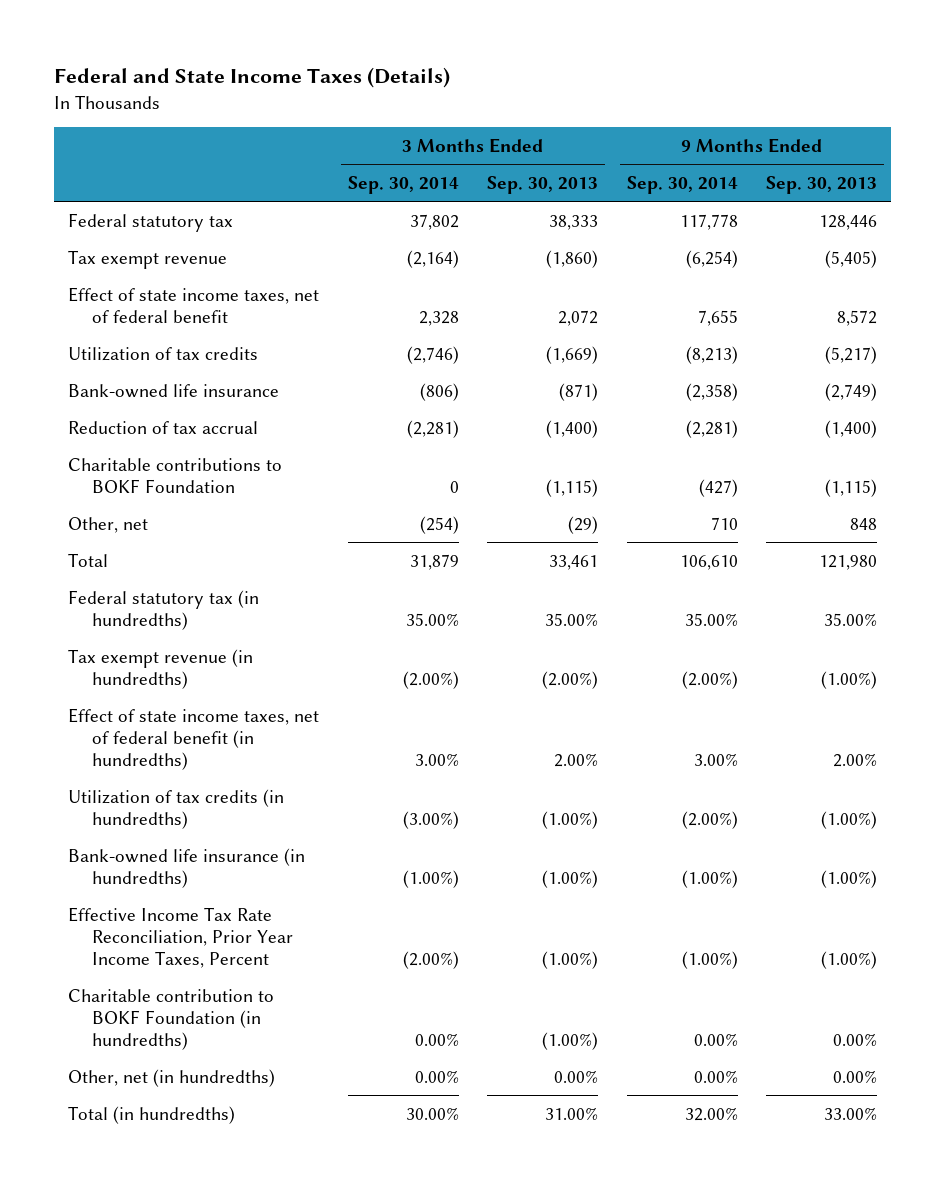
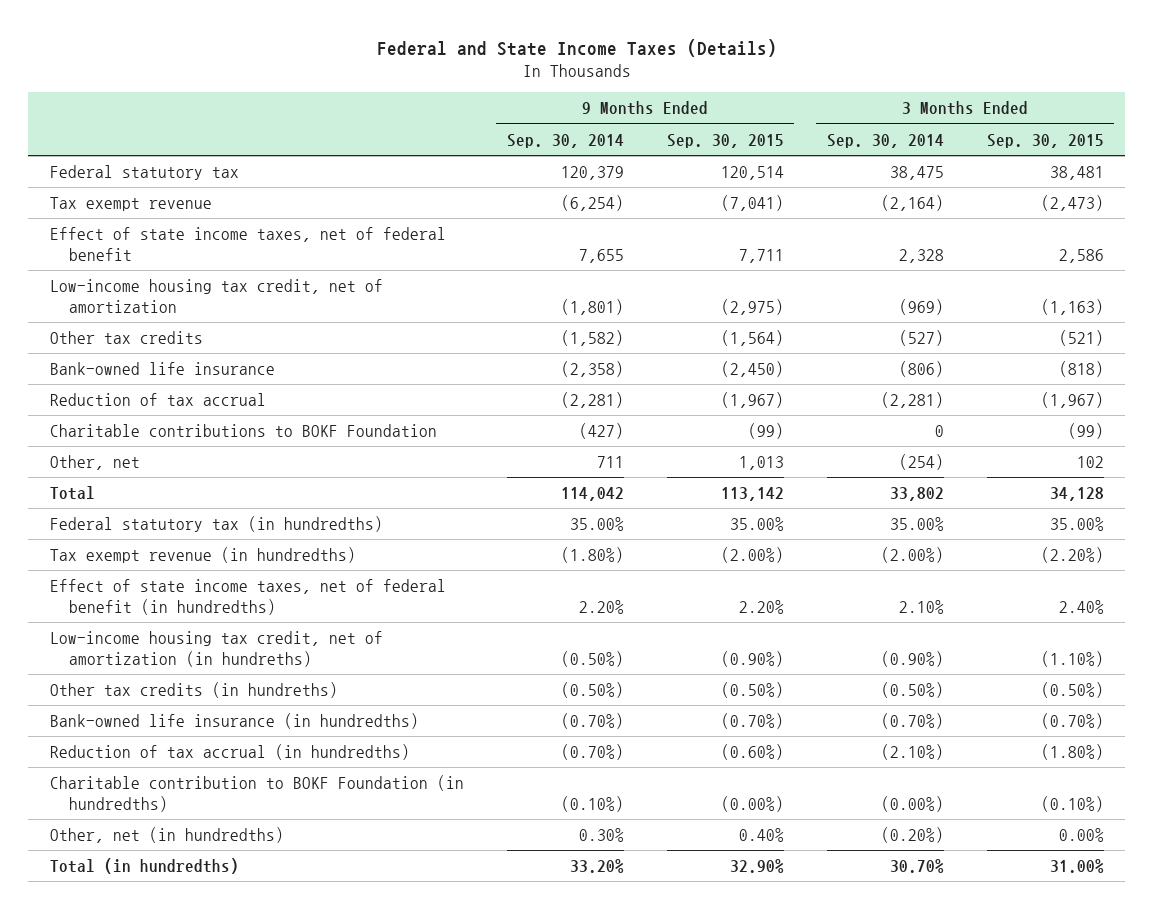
- | 3 Months Ended Sep. 30, 2014 | 3 Months Ended Sep. 30, 2013 | 9 Months Ended Sep. 30, 2014 | 9 Months Ended Sep. 30, 2013
+ | 9 Months Ended Sep. 30, 2014 | 9 Months Ended Sep. 30, 2015 | 3 Months Ended Sep. 30, 2014 | 3 Months Ended Sep. 30, 2015
- Federal statutory tax | 37,802 | 38,333 | 117,778 | 128,446
+ Federal statutory tax | 120,379 | 120,514 | 38,475 | 38,481
- Utilization of tax credits | (2,746) | (1,669) | (8,213) | (5,217)
+ Low-income housing tax credit, net of amortization | (1,801) | (2,975) | (969) | (1,163)
+ Other tax credits | (1,582) | (1,564) | (527) | (521)
- Other, net | (254) | (29) | 710 | 848
- Total | 31,879 | 33,461 | 106,610 | 121,980
+ Other, net | 711 | 1,013 | (254) | 102
+ Total | 114,042 | 113,142 | 33,802 | 34,128
- Tax exempt revenue (in hundredths) | (2.00%) | (2.00%) | (2.00%) | (1.00%)
- Effect of state income taxes, net of federal benefit (in hundredths) | 3.00% | 2.00% | 3.00% | 2.00%
- Utilization of tax credits (in hundredths) | (3.00%) | (1.00%) | (2.00%) | (1.00%)
- Bank-owned life insurance (in hundredths) | (1.00%) | (1.00%) | (1.00%) | (1.00%)
- Effective Income Tax Rate Reconciliation, Prior Year Income Taxes, Percent | (2.00%) | (1.00%) | (1.00%) | (1.00%)
- Charitable contribution to BOKF Foundation (in hundredths) | 0.00% | (1.00%) | 0.00% | 0.00%
- Other, net (in hundredths) | 0.00% | 0.00% | 0.00% | 0.00%
- Total (in hundredths) | 30.00% | 31.00% | 32.00% | 33.00%
+ Tax exempt revenue (in hundredths) | (1.80%) | (2.00%) | (2.00%) | (2.20%)
+ Effect of state income taxes, net of federal benefit (in hundredths) | 2.20% | 2.20% | 2.10% | 2.40%
+ Low-income housing tax credit, net of amortization (in hundreths) | (0.50%) | (0.90%) | (0.90%) | (1.10%)
+ Other tax credits (in hundreths) | (0.50%) | (0.50%) | (0.50%) | (0.50%)
+ Bank-owned life insurance (in hundredths) | (0.70%) | (0.70%) | (0.70%) | (0.70%)
+ Reduction of tax accrual (in hundredths) | (0.70%) | (0.60%) | (2.10%) | (1.80%)
+ Charitable contribution to BOKF Foundation (in hundredths) | (0.10%) | (0.00%) | (0.00%) | (0.10%)
+ Other, net (in hundredths) | 0.30% | 0.40% | (0.20%) | 0.00%
+ Total (in hundredths) | 33.20% | 32.90% | 30.70% | 31.00%

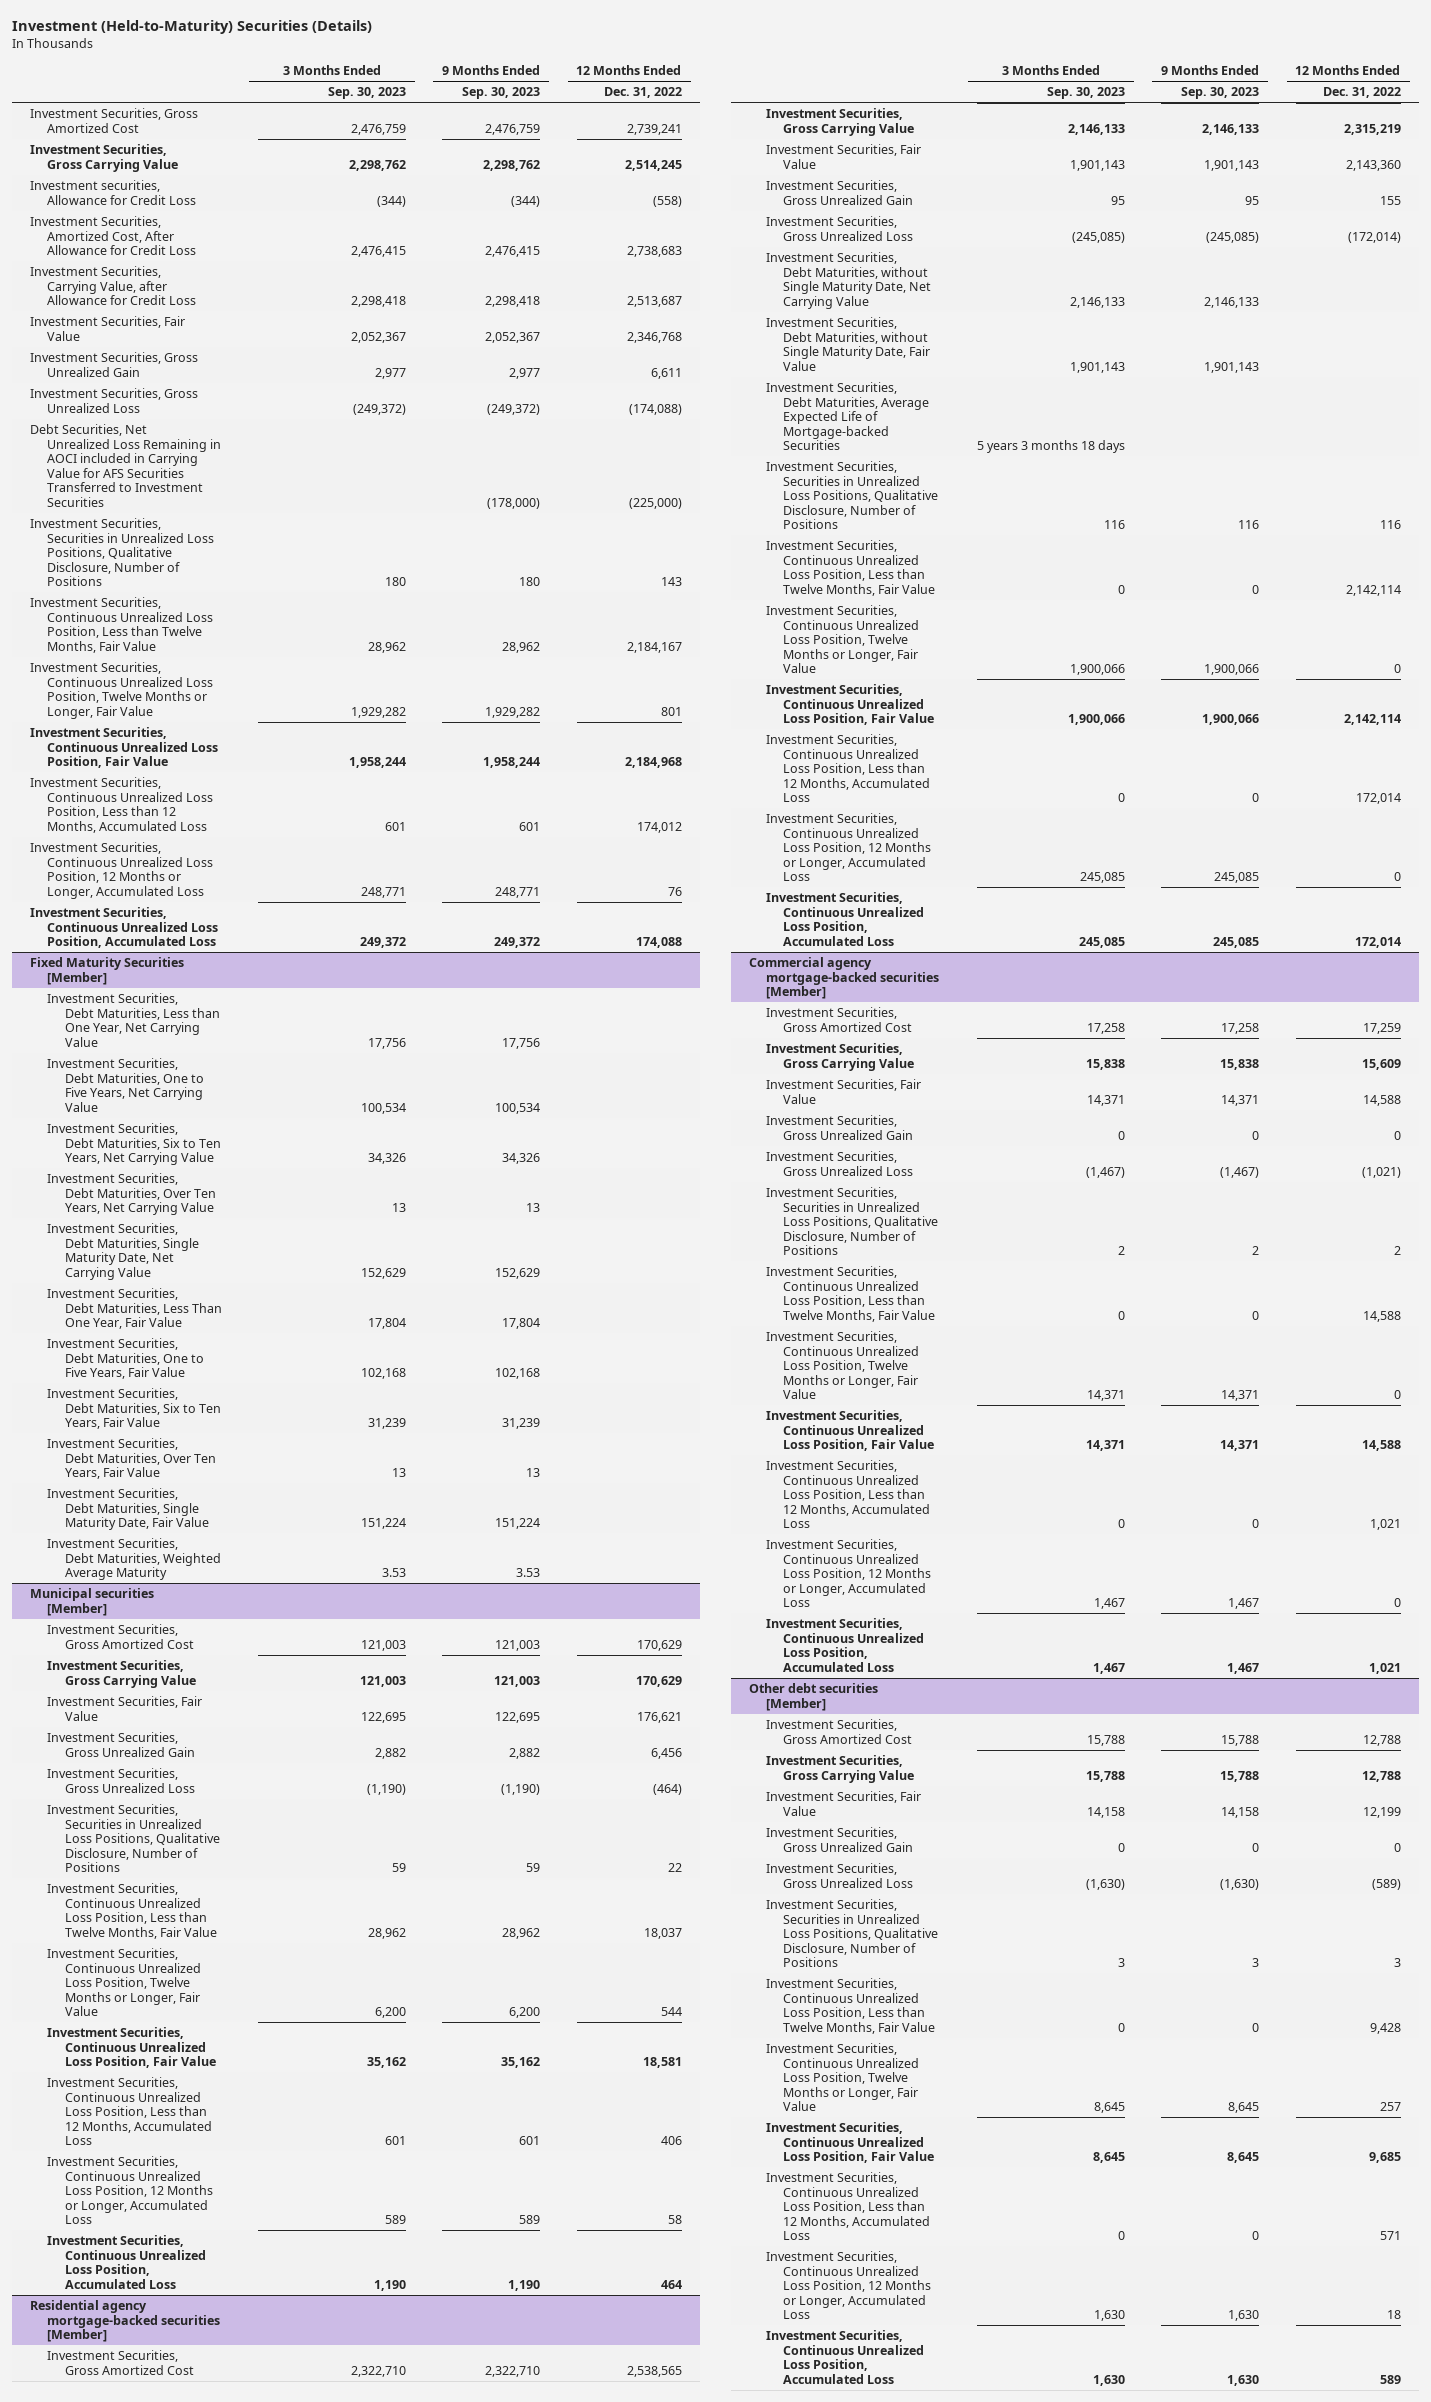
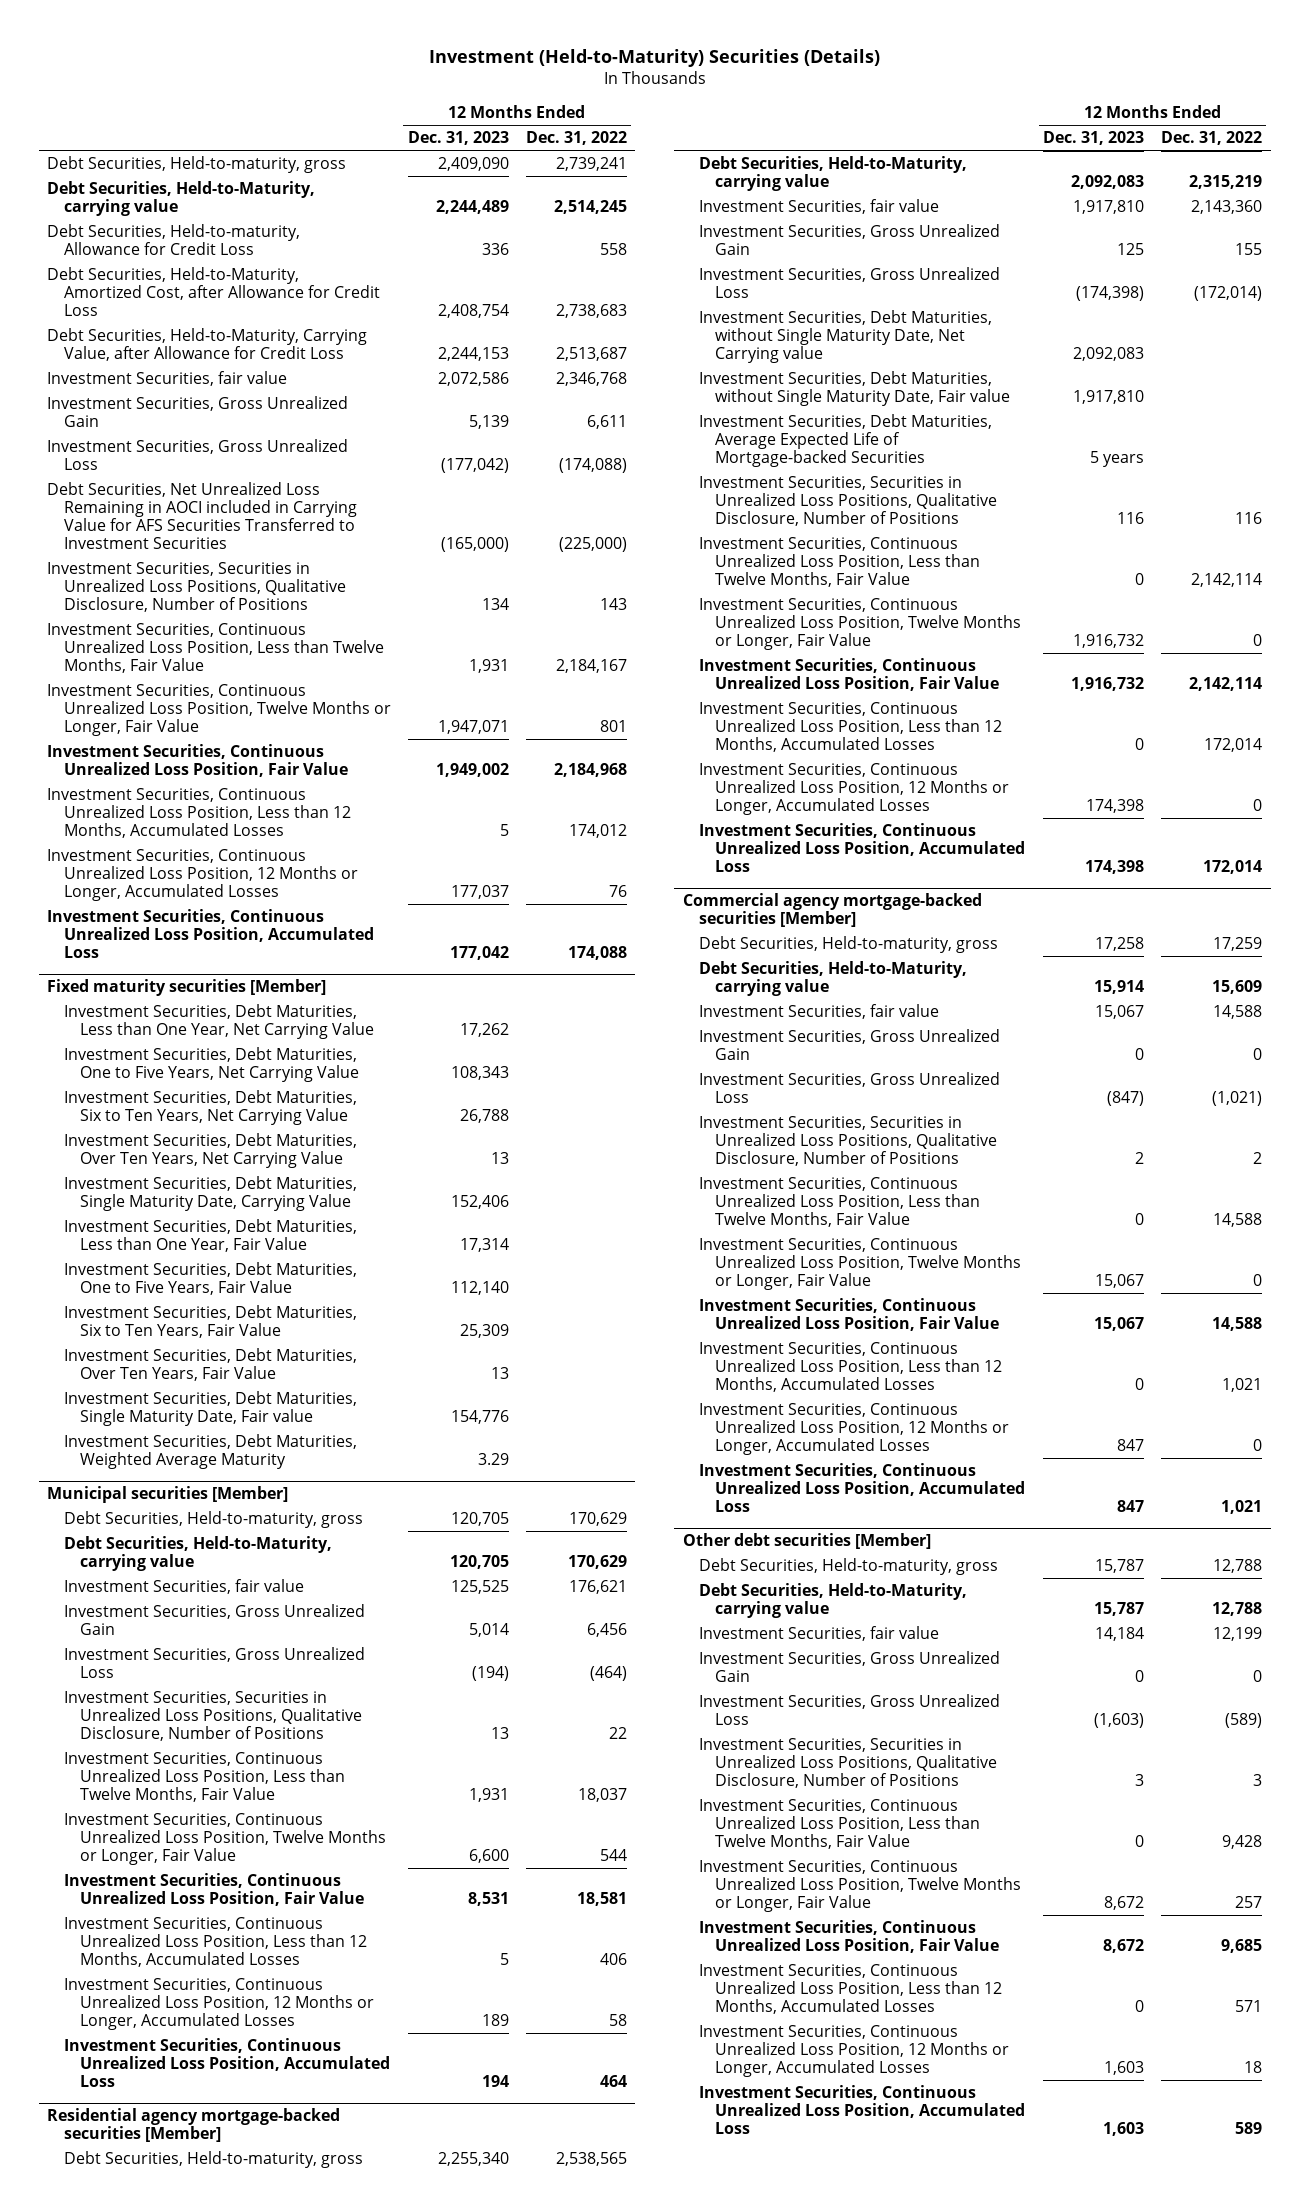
- | 3 Months Ended Sep. 30, 2023 | 9 Months Ended Sep. 30, 2023 | 12 Months Ended Dec. 31, 2022
+ | 12 Months Ended Dec. 31, 2023 | 12 Months Ended Dec. 31, 2022
- Investment Securities, Gross Amortized Cost | 2,476,759 | 2,476,759 | 2,739,241
- Investment Securities, Gross Carrying Value | 2,298,762 | 2,298,762 | 2,514,245
- Investment securities, Allowance for Credit Loss | (344) | (344) | (558)
- Investment Securities, Amortized Cost, After Allowance for Credit Loss | 2,476,415 | 2,476,415 | 2,738,683
- Investment Securities, Carrying Value, after Allowance for Credit Loss | 2,298,418 | 2,298,418 | 2,513,687
- Investment Securities, Fair Value | 2,052,367 | 2,052,367 | 2,346,768
+ Debt Securities, Held-to-maturity, gross | 2,409,090 | 2,739,241
+ Debt Securities, Held-to-Maturity, carrying value | 2,244,489 | 2,514,245
+ Debt Securities, Held-to-maturity, Allowance for Credit Loss | 336 | 558
+ Debt Securities, Held-to-Maturity, Amortized Cost, after Allowance for Credit Loss | 2,408,754 | 2,738,683
+ Debt Securities, Held-to-Maturity, Carrying Value, after Allowance for Credit Loss | 2,244,153 | 2,513,687
+ Investment Securities, fair value | 2,072,586 | 2,346,768
- Investment Securities, Continuous Unrealized Loss Position, Less than 12 Months, Accumulated Loss | 601 | 601 | 174,012
- Investment Securities, Continuous Unrealized Loss Position, 12 Months or Longer, Accumulated Loss | 248,771 | 248,771 | 76
+ Investment Securities, Continuous Unrealized Loss Position, Less than 12 Months, Accumulated Losses | 5 | 174,012
+ Investment Securities, Continuous Unrealized Loss Position, 12 Months or Longer, Accumulated Losses | 177,037 | 76
- Fixed Maturity Securities [Member]
+ Fixed maturity securities [Member]
- Investment Securities, Debt Maturities, Single Maturity Date, Net Carrying Value | 152,629 | 152,629 |
- Investment Securities, Debt Maturities, Less Than One Year, Fair Value | 17,804 | 17,804 |
+ Investment Securities, Debt Maturities, Single Maturity Date, Carrying Value | 152,406 |
+ Investment Securities, Debt Maturities, Less than One Year, Fair Value | 17,314 |
- Investment Securities, Debt Maturities, Single Maturity Date, Fair Value | 151,224 | 151,224 |
+ Investment Securities, Debt Maturities, Single Maturity Date, Fair value | 154,776 |
@ Municipal securities [Member]
- Investment Securities, Gross Amortized Cost | 121,003 | 121,003 | 170,629
- Investment Securities, Gross Carrying Value | 121,003 | 121,003 | 170,629
- Investment Securities, Fair Value | 122,695 | 122,695 | 176,621
+ Debt Securities, Held-to-maturity, gross | 120,705 | 170,629
+ Debt Securities, Held-to-Maturity, carrying value | 120,705 | 170,629
+ Investment Securities, fair value | 125,525 | 176,621
- Investment Securities, Continuous Unrealized Loss Position, Less than 12 Months, Accumulated Loss | 601 | 601 | 406
- Investment Securities, Continuous Unrealized Loss Position, 12 Months or Longer, Accumulated Loss | 589 | 589 | 58
+ Investment Securities, Continuous Unrealized Loss Position, Less than 12 Months, Accumulated Losses | 5 | 406
+ Investment Securities, Continuous Unrealized Loss Position, 12 Months or Longer, Accumulated Losses | 189 | 58
@ Residential agency mortgage-backed securities [Member]
- Investment Securities, Gross Amortized Cost | 2,322,710 | 2,322,710 | 2,538,565
- Investment Securities, Gross Carrying Value | 2,146,133 | 2,146,133 | 2,315,219
- Investment Securities, Fair Value | 1,901,143 | 1,901,143 | 2,143,360
+ Debt Securities, Held-to-maturity, gross | 2,255,340 | 2,538,565
+ Debt Securities, Held-to-Maturity, carrying value | 2,092,083 | 2,315,219
+ Investment Securities, fair value | 1,917,810 | 2,143,360
- Investment Securities, Debt Maturities, without Single Maturity Date, Net Carrying Value | 2,146,133 | 2,146,133 |
- Investment Securities, Debt Maturities, without Single Maturity Date, Fair Value | 1,901,143 | 1,901,143 |
+ Investment Securities, Debt Maturities, without Single Maturity Date, Net Carrying value | 2,092,083 |
+ Investment Securities, Debt Maturities, without Single Maturity Date, Fair value | 1,917,810 |
- Investment Securities, Continuous Unrealized Loss Position, Less than 12 Months, Accumulated Loss | 0 | 0 | 172,014
- Investment Securities, Continuous Unrealized Loss Position, 12 Months or Longer, Accumulated Loss | 245,085 | 245,085 | 0
+ Investment Securities, Continuous Unrealized Loss Position, Less than 12 Months, Accumulated Losses | 0 | 172,014
+ Investment Securities, Continuous Unrealized Loss Position, 12 Months or Longer, Accumulated Losses | 174,398 | 0
@ Commercial agency mortgage-backed securities [Member]
- Investment Securities, Gross Amortized Cost | 17,258 | 17,258 | 17,259
- Investment Securities, Gross Carrying Value | 15,838 | 15,838 | 15,609
- Investment Securities, Fair Value | 14,371 | 14,371 | 14,588
+ Debt Securities, Held-to-maturity, gross | 17,258 | 17,259
+ Debt Securities, Held-to-Maturity, carrying value | 15,914 | 15,609
+ Investment Securities, fair value | 15,067 | 14,588
- Investment Securities, Continuous Unrealized Loss Position, Less than 12 Months, Accumulated Loss | 0 | 0 | 1,021
- Investment Securities, Continuous Unrealized Loss Position, 12 Months or Longer, Accumulated Loss | 1,467 | 1,467 | 0
+ Investment Securities, Continuous Unrealized Loss Position, Less than 12 Months, Accumulated Losses | 0 | 1,021
+ Investment Securities, Continuous Unrealized Loss Position, 12 Months or Longer, Accumulated Losses | 847 | 0
@ Other debt securities [Member]
- Investment Securities, Gross Amortized Cost | 15,788 | 15,788 | 12,788
- Investment Securities, Gross Carrying Value | 15,788 | 15,788 | 12,788
- Investment Securities, Fair Value | 14,158 | 14,158 | 12,199
+ Debt Securities, Held-to-maturity, gross | 15,787 | 12,788
+ Debt Securities, Held-to-Maturity, carrying value | 15,787 | 12,788
+ Investment Securities, fair value | 14,184 | 12,199
- Investment Securities, Continuous Unrealized Loss Position, Less than 12 Months, Accumulated Loss | 0 | 0 | 571
- Investment Securities, Continuous Unrealized Loss Position, 12 Months or Longer, Accumulated Loss | 1,630 | 1,630 | 18
+ Investment Securities, Continuous Unrealized Loss Position, Less than 12 Months, Accumulated Losses | 0 | 571
+ Investment Securities, Continuous Unrealized Loss Position, 12 Months or Longer, Accumulated Losses | 1,603 | 18

